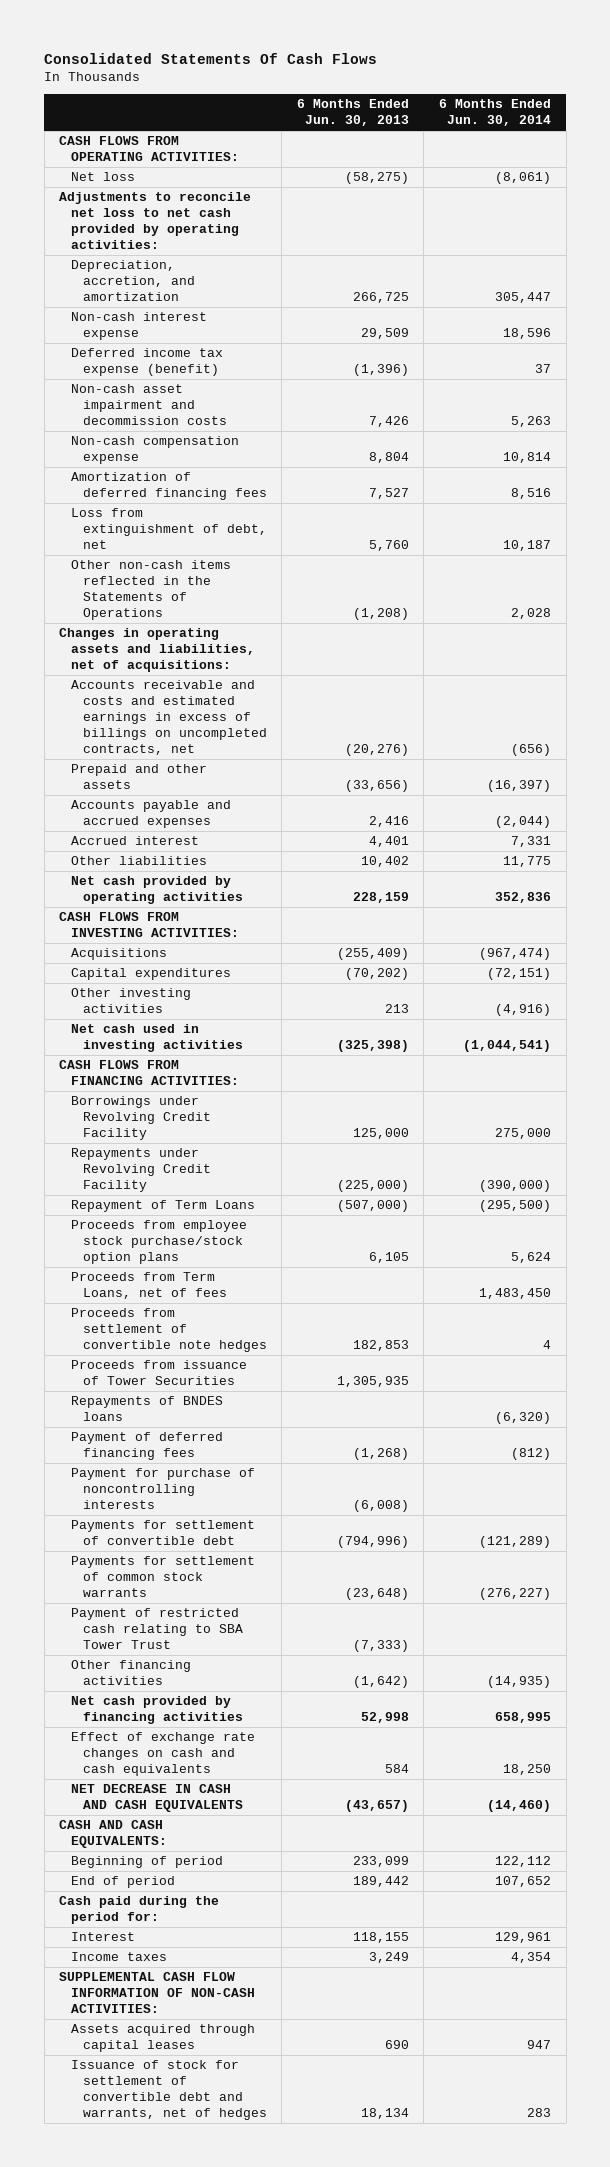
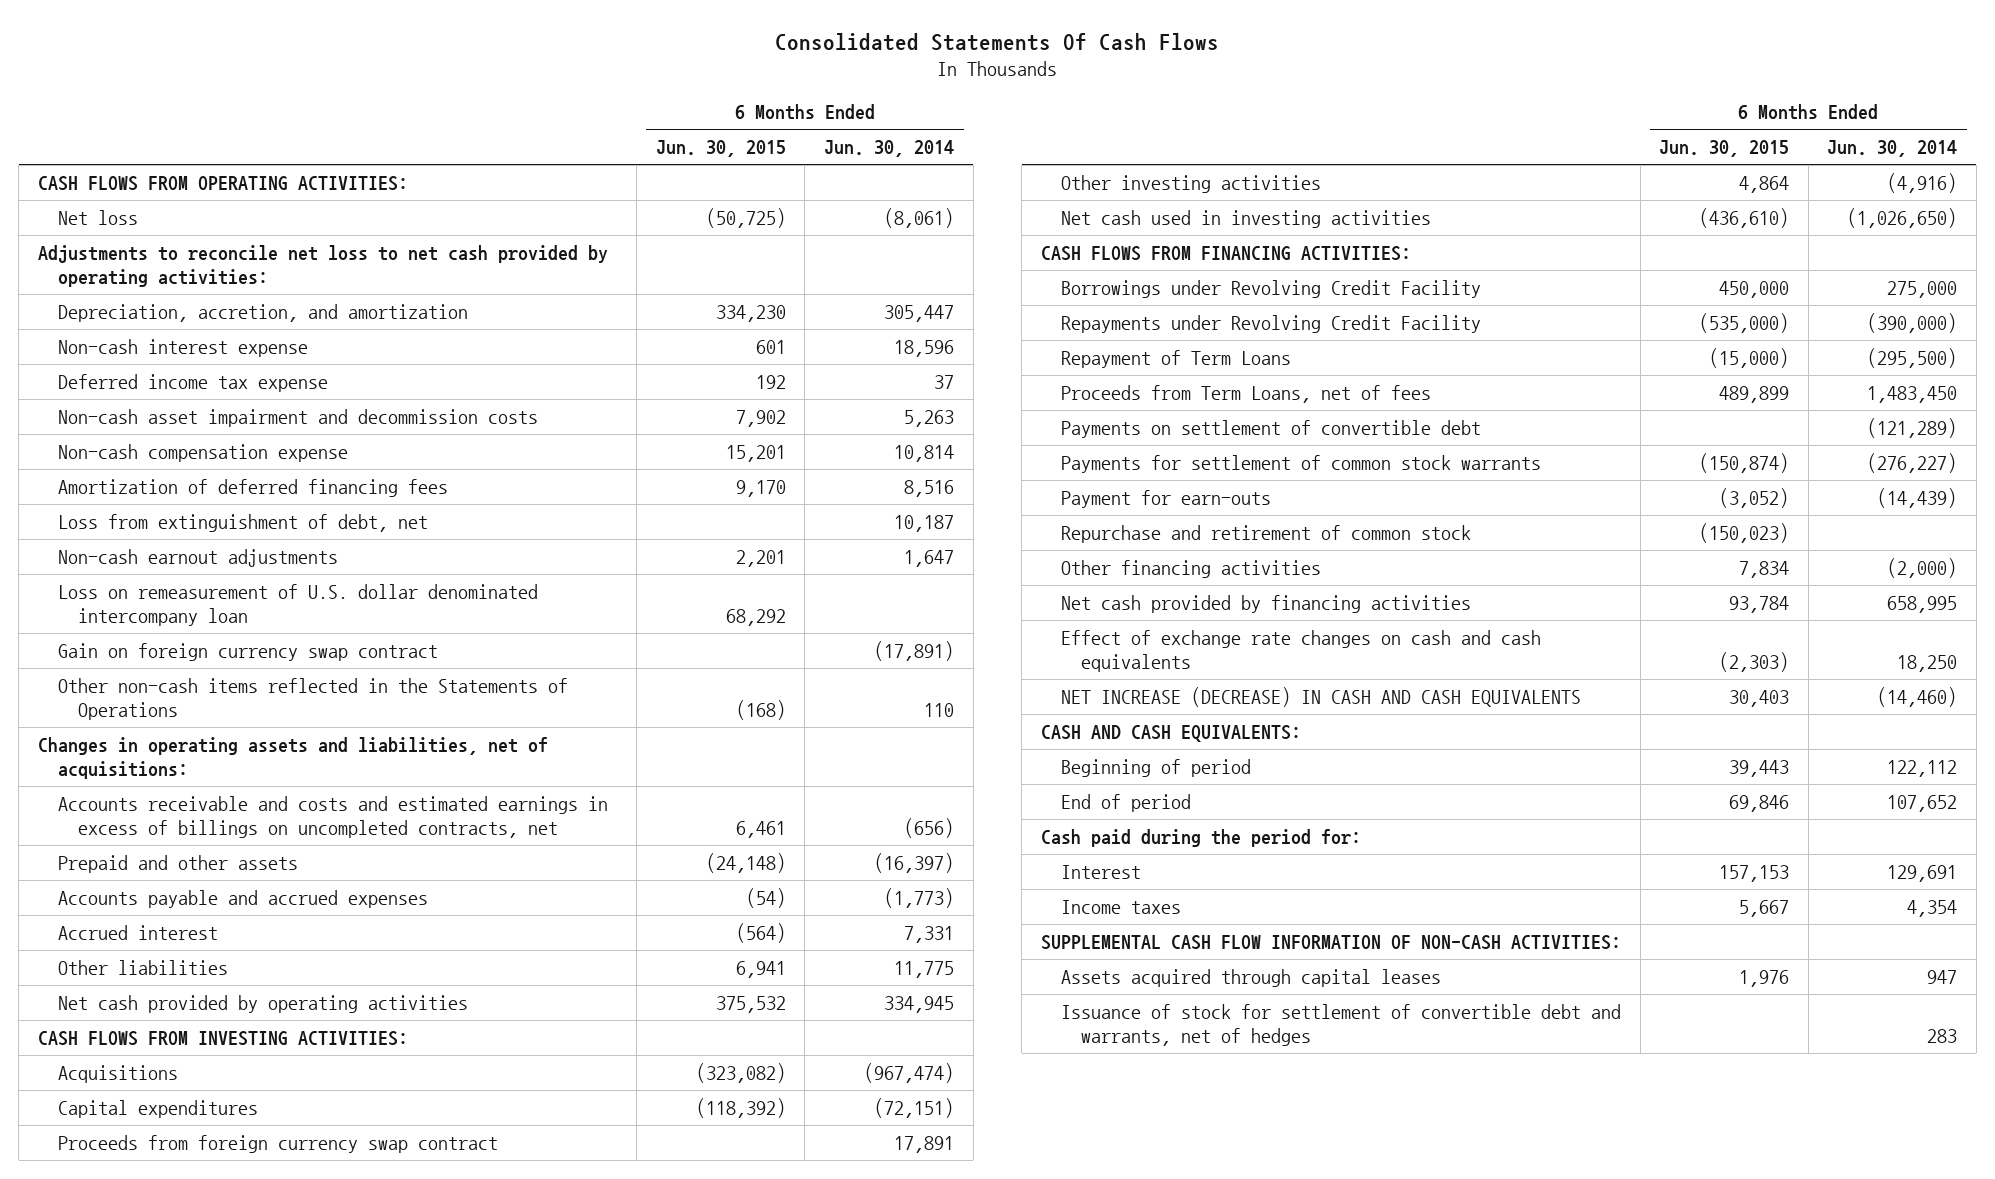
- | 6 Months Ended Jun. 30, 2013 | 6 Months Ended Jun. 30, 2014
+ | 6 Months Ended Jun. 30, 2015 | 6 Months Ended Jun. 30, 2014
- Deferred income tax expense (benefit) | (1,396) | 37
+ Deferred income tax expense | 192 | 37
- Other non-cash items reflected in the Statements of Operations | (1,208) | 2,028
+ Non-cash earnout adjustments | 2,201 | 1,647
+ Loss on remeasurement of U.S. dollar denominated intercompany loan | 68,292 |
+ Gain on foreign currency swap contract | | (17,891)
+ Other non-cash items reflected in the Statements of Operations | (168) | 110
- Accounts payable and accrued expenses | 2,416 | (2,044)
+ Accounts payable and accrued expenses | (54) | (1,773)
- Net cash provided by operating activities | 228,159 | 352,836
+ Net cash provided by operating activities | 375,532 | 334,945
+ Proceeds from foreign currency swap contract | | 17,891
- Net cash used in investing activities | (325,398) | (1,044,541)
+ Net cash used in investing activities | (436,610) | (1,026,650)
- Proceeds from employee stock purchase/stock option plans | 6,105 | 5,624
- Proceeds from settlement of convertible note hedges | 182,853 | 4
- Proceeds from issuance of Tower Securities | 1,305,935 |
- Repayments of BNDES loans | | (6,320)
- Payment of deferred financing fees | (1,268) | (812)
- Payment for purchase of noncontrolling interests | (6,008) |
- Payments for settlement of convertible debt | (794,996) | (121,289)
+ Payments on settlement of convertible debt | | (121,289)
- Payment of restricted cash relating to SBA Tower Trust | (7,333) |
- Other financing activities | (1,642) | (14,935)
+ Payment for earn-outs | (3,052) | (14,439)
+ Repurchase and retirement of common stock | (150,023) |
+ Other financing activities | 7,834 | (2,000)
- NET DECREASE IN CASH AND CASH EQUIVALENTS | (43,657) | (14,460)
+ NET INCREASE (DECREASE) IN CASH AND CASH EQUIVALENTS | 30,403 | (14,460)
- Interest | 118,155 | 129,961
+ Interest | 157,153 | 129,691

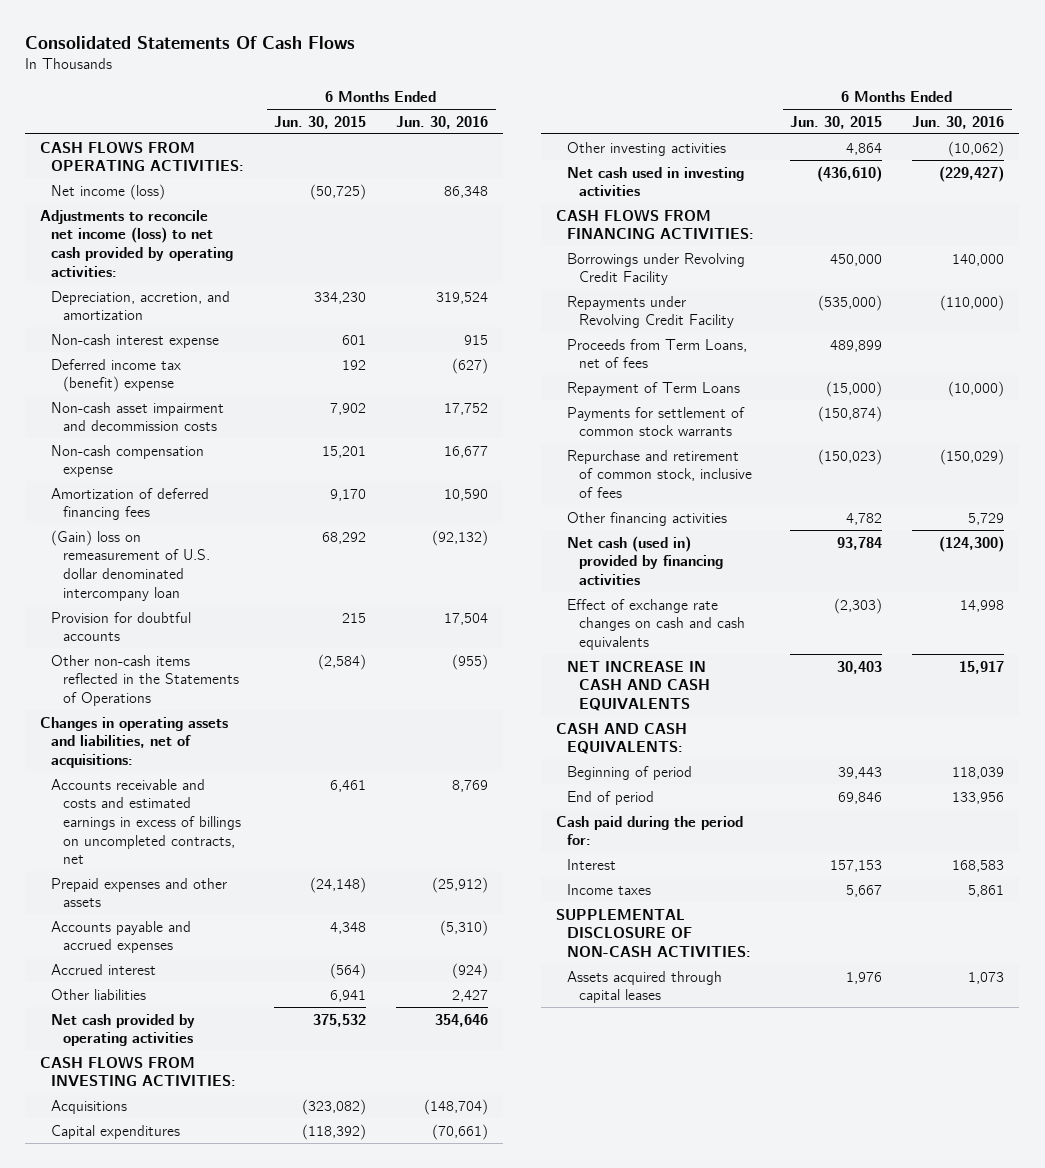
- | 6 Months Ended Jun. 30, 2015 | 6 Months Ended Jun. 30, 2014
+ | 6 Months Ended Jun. 30, 2015 | 6 Months Ended Jun. 30, 2016
- Net loss | (50,725) | (8,061)
- Adjustments to reconcile net loss to net cash provided by operating activities:
+ Net income (loss) | (50,725) | 86,348
+ Adjustments to reconcile net income (loss) to net cash provided by operating activities:
- Deferred income tax expense | 192 | 37
+ Deferred income tax (benefit) expense | 192 | (627)
- Loss from extinguishment of debt, net | | 10,187
- Non-cash earnout adjustments | 2,201 | 1,647
- Loss on remeasurement of U.S. dollar denominated intercompany loan | 68,292 |
- Gain on foreign currency swap contract | | (17,891)
- Other non-cash items reflected in the Statements of Operations | (168) | 110
+ (Gain) loss on remeasurement of U.S. dollar denominated intercompany loan | 68,292 | (92,132)
+ Provision for doubtful accounts | 215 | 17,504
+ Other non-cash items reflected in the Statements of Operations | (2,584) | (955)
- Prepaid and other assets | (24,148) | (16,397)
- Accounts payable and accrued expenses | (54) | (1,773)
+ Prepaid expenses and other assets | (24,148) | (25,912)
+ Accounts payable and accrued expenses | 4,348 | (5,310)
- Proceeds from foreign currency swap contract | | 17,891
- Payments on settlement of convertible debt | | (121,289)
moved down: Repayment of Term Loans | (15,000) | (10,000)
- Payment for earn-outs | (3,052) | (14,439)
- Repurchase and retirement of common stock | (150,023) |
- Other financing activities | 7,834 | (2,000)
- Net cash provided by financing activities | 93,784 | 658,995
+ Repurchase and retirement of common stock, inclusive of fees | (150,023) | (150,029)
+ Other financing activities | 4,782 | 5,729
+ Net cash (used in) provided by financing activities | 93,784 | (124,300)
- NET INCREASE (DECREASE) IN CASH AND CASH EQUIVALENTS | 30,403 | (14,460)
+ NET INCREASE IN CASH AND CASH EQUIVALENTS | 30,403 | 15,917
- SUPPLEMENTAL CASH FLOW INFORMATION OF NON-CASH ACTIVITIES:
+ SUPPLEMENTAL DISCLOSURE OF NON-CASH ACTIVITIES:
- Issuance of stock for settlement of convertible debt and warrants, net of hedges | | 283

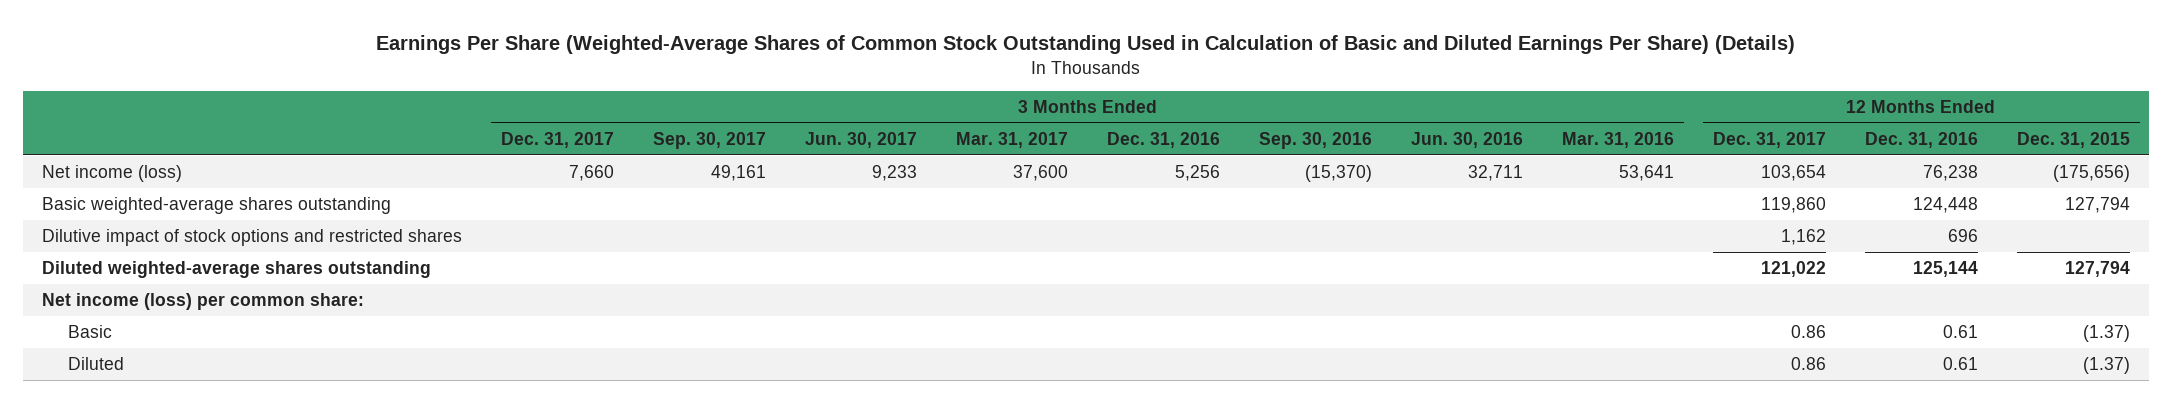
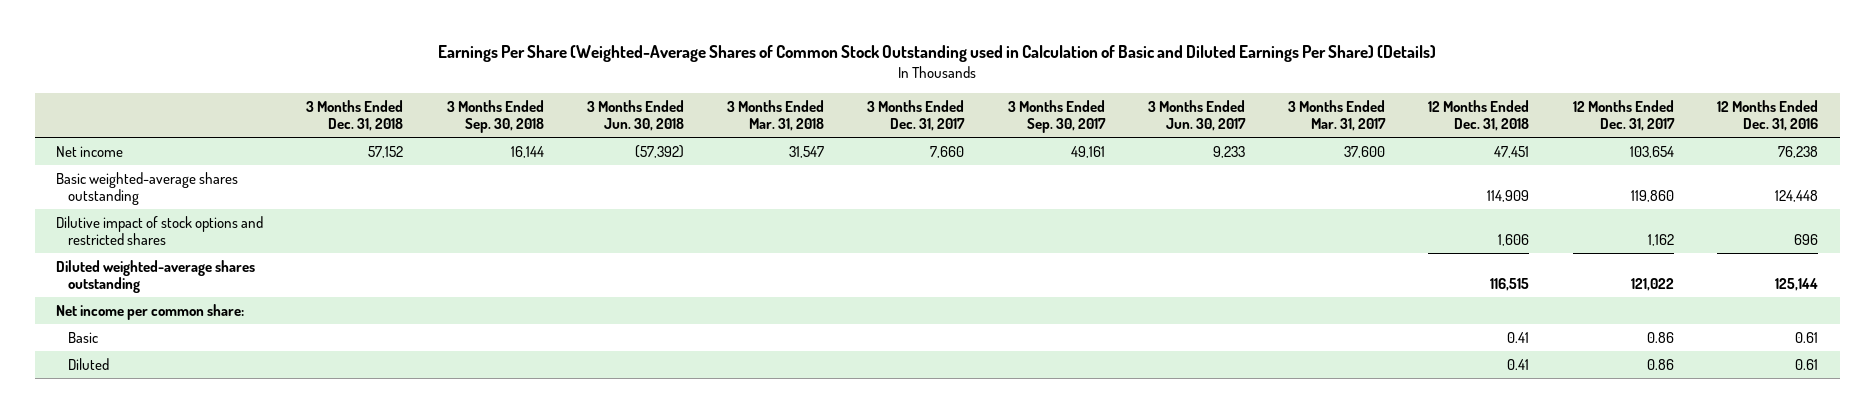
- Earnings Per Share (Weighted-Average Shares of Common Stock Outstanding Used in Calculation of Basic and Diluted Earnings Per Share) (Details)
+ Earnings Per Share (Weighted-Average Shares of Common Stock Outstanding used in Calculation of Basic and Diluted Earnings Per Share) (Details)
- | 3 Months Ended Dec. 31, 2017 | 3 Months Ended Sep. 30, 2017 | 3 Months Ended Jun. 30, 2017 | 3 Months Ended Mar. 31, 2017 | 3 Months Ended Dec. 31, 2016 | 3 Months Ended Sep. 30, 2016 | 3 Months Ended Jun. 30, 2016 | 3 Months Ended Mar. 31, 2016 | 12 Months Ended Dec. 31, 2017 | 12 Months Ended Dec. 31, 2016 | 12 Months Ended Dec. 31, 2015
+ | 3 Months Ended Dec. 31, 2018 | 3 Months Ended Sep. 30, 2018 | 3 Months Ended Jun. 30, 2018 | 3 Months Ended Mar. 31, 2018 | 3 Months Ended Dec. 31, 2017 | 3 Months Ended Sep. 30, 2017 | 3 Months Ended Jun. 30, 2017 | 3 Months Ended Mar. 31, 2017 | 12 Months Ended Dec. 31, 2018 | 12 Months Ended Dec. 31, 2017 | 12 Months Ended Dec. 31, 2016
- Net income (loss) | 7,660 | 49,161 | 9,233 | 37,600 | 5,256 | (15,370) | 32,711 | 53,641 | 103,654 | 76,238 | (175,656)
+ Net income | 57,152 | 16,144 | (57,392) | 31,547 | 7,660 | 49,161 | 9,233 | 37,600 | 47,451 | 103,654 | 76,238
- Net income (loss) per common share:
+ Net income per common share:

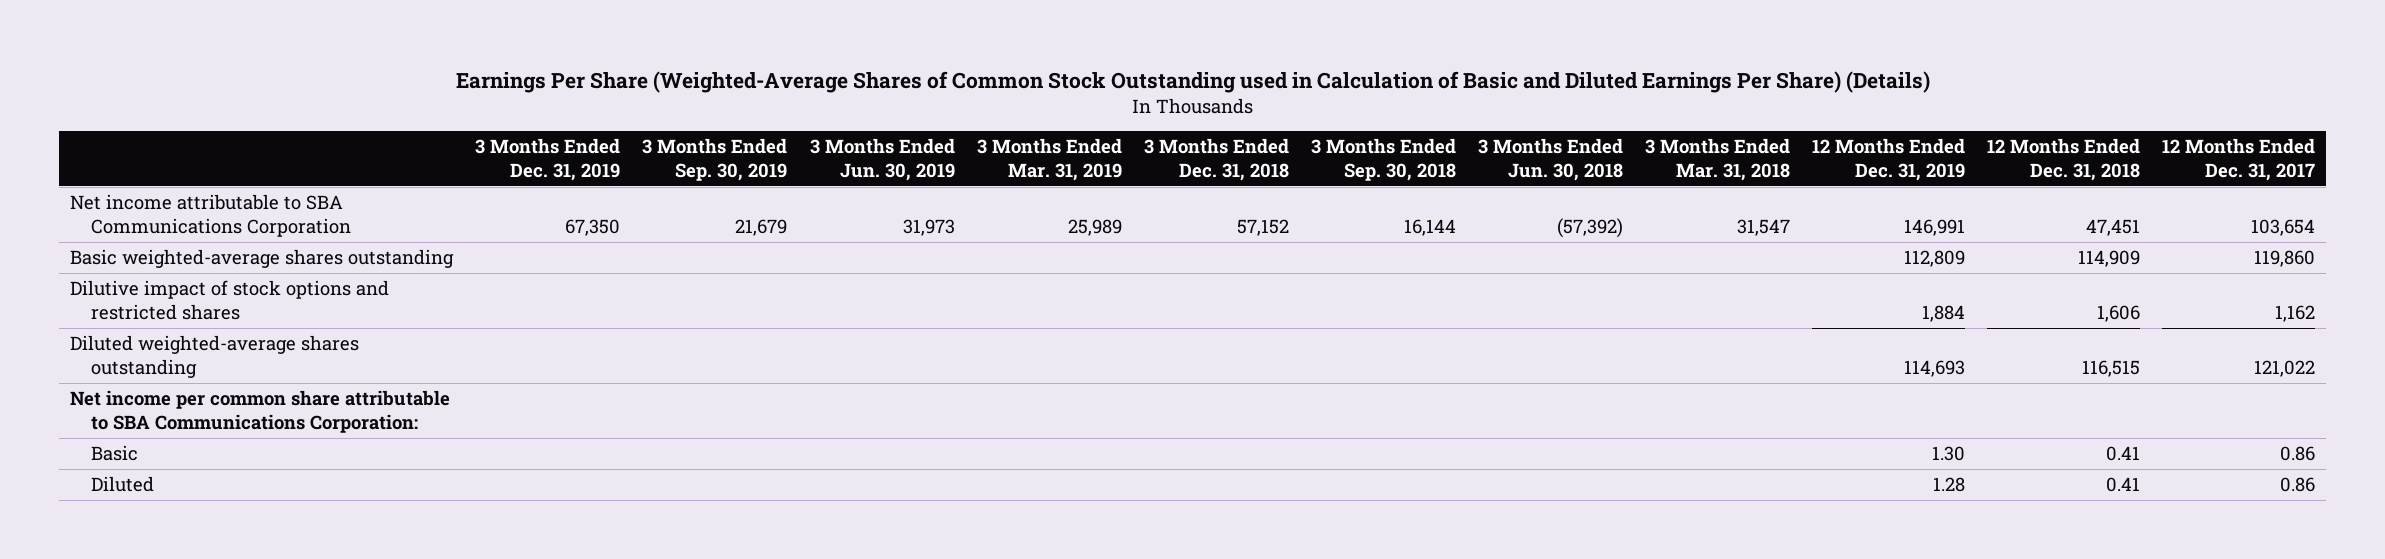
- | 3 Months Ended Dec. 31, 2018 | 3 Months Ended Sep. 30, 2018 | 3 Months Ended Jun. 30, 2018 | 3 Months Ended Mar. 31, 2018 | 3 Months Ended Dec. 31, 2017 | 3 Months Ended Sep. 30, 2017 | 3 Months Ended Jun. 30, 2017 | 3 Months Ended Mar. 31, 2017 | 12 Months Ended Dec. 31, 2018 | 12 Months Ended Dec. 31, 2017 | 12 Months Ended Dec. 31, 2016
+ | 3 Months Ended Dec. 31, 2019 | 3 Months Ended Sep. 30, 2019 | 3 Months Ended Jun. 30, 2019 | 3 Months Ended Mar. 31, 2019 | 3 Months Ended Dec. 31, 2018 | 3 Months Ended Sep. 30, 2018 | 3 Months Ended Jun. 30, 2018 | 3 Months Ended Mar. 31, 2018 | 12 Months Ended Dec. 31, 2019 | 12 Months Ended Dec. 31, 2018 | 12 Months Ended Dec. 31, 2017
- Net income | 57,152 | 16,144 | (57,392) | 31,547 | 7,660 | 49,161 | 9,233 | 37,600 | 47,451 | 103,654 | 76,238
+ Net income attributable to SBA Communications Corporation | 67,350 | 21,679 | 31,973 | 25,989 | 57,152 | 16,144 | (57,392) | 31,547 | 146,991 | 47,451 | 103,654
- Net income per common share:
+ Net income per common share attributable to SBA Communications Corporation:

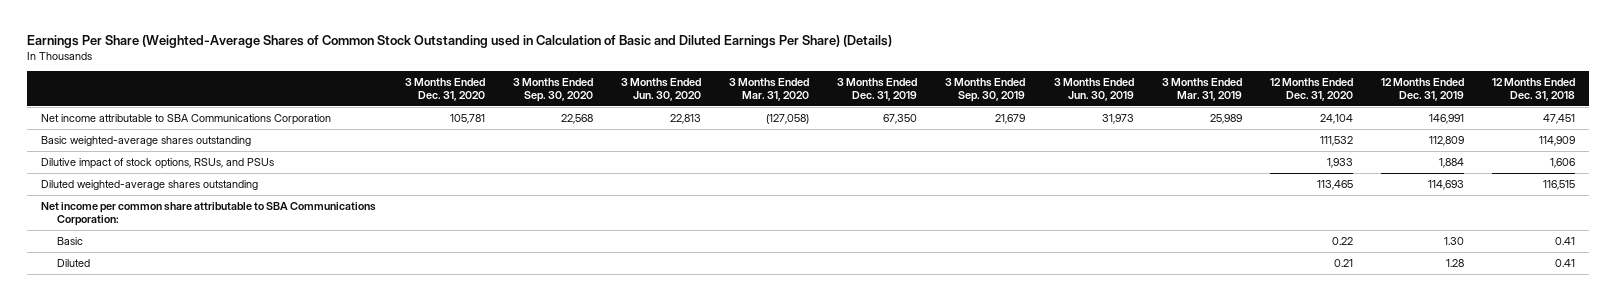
- | 3 Months Ended Dec. 31, 2019 | 3 Months Ended Sep. 30, 2019 | 3 Months Ended Jun. 30, 2019 | 3 Months Ended Mar. 31, 2019 | 3 Months Ended Dec. 31, 2018 | 3 Months Ended Sep. 30, 2018 | 3 Months Ended Jun. 30, 2018 | 3 Months Ended Mar. 31, 2018 | 12 Months Ended Dec. 31, 2019 | 12 Months Ended Dec. 31, 2018 | 12 Months Ended Dec. 31, 2017
+ | 3 Months Ended Dec. 31, 2020 | 3 Months Ended Sep. 30, 2020 | 3 Months Ended Jun. 30, 2020 | 3 Months Ended Mar. 31, 2020 | 3 Months Ended Dec. 31, 2019 | 3 Months Ended Sep. 30, 2019 | 3 Months Ended Jun. 30, 2019 | 3 Months Ended Mar. 31, 2019 | 12 Months Ended Dec. 31, 2020 | 12 Months Ended Dec. 31, 2019 | 12 Months Ended Dec. 31, 2018
- Dilutive impact of stock options and restricted shares | | | | | | | | | 1,884 | 1,606 | 1,162
+ Dilutive impact of stock options, RSUs, and PSUs | | | | | | | | | 1,933 | 1,884 | 1,606

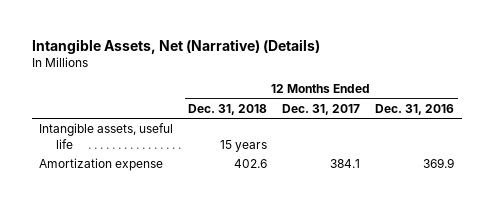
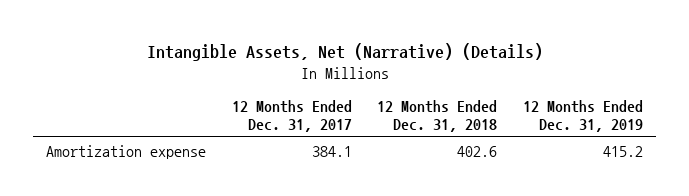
- | 12 Months Ended Dec. 31, 2018 | 12 Months Ended Dec. 31, 2017 | 12 Months Ended Dec. 31, 2016
+ | 12 Months Ended Dec. 31, 2017 | 12 Months Ended Dec. 31, 2018 | 12 Months Ended Dec. 31, 2019
- Intangible assets, useful life | 15 years | |

